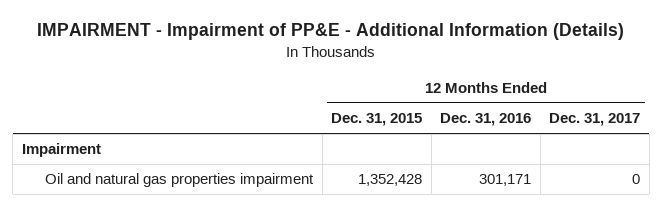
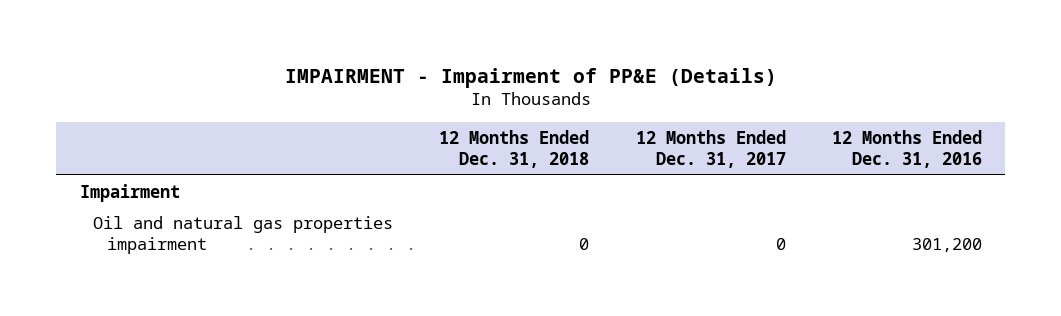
- IMPAIRMENT - Impairment of PP&E - Additional Information (Details)
+ IMPAIRMENT - Impairment of PP&E (Details)
- | 12 Months Ended Dec. 31, 2015 | 12 Months Ended Dec. 31, 2016 | 12 Months Ended Dec. 31, 2017
+ | 12 Months Ended Dec. 31, 2018 | 12 Months Ended Dec. 31, 2017 | 12 Months Ended Dec. 31, 2016
- Oil and natural gas properties impairment | 1,352,428 | 301,171 | 0
+ Oil and natural gas properties impairment | 0 | 0 | 301,200

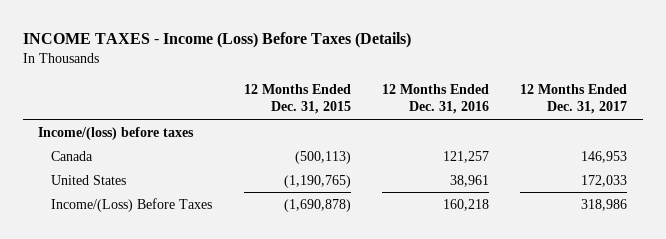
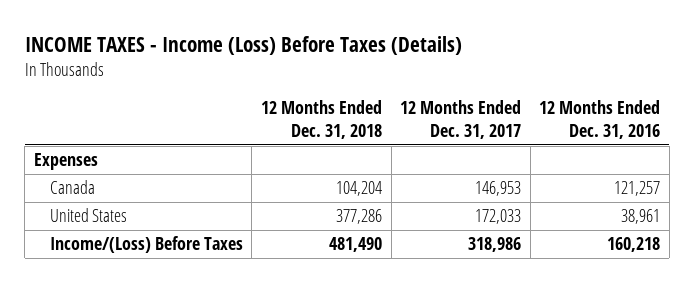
- | 12 Months Ended Dec. 31, 2015 | 12 Months Ended Dec. 31, 2016 | 12 Months Ended Dec. 31, 2017
+ | 12 Months Ended Dec. 31, 2018 | 12 Months Ended Dec. 31, 2017 | 12 Months Ended Dec. 31, 2016
- Income/(loss) before taxes
+ Expenses

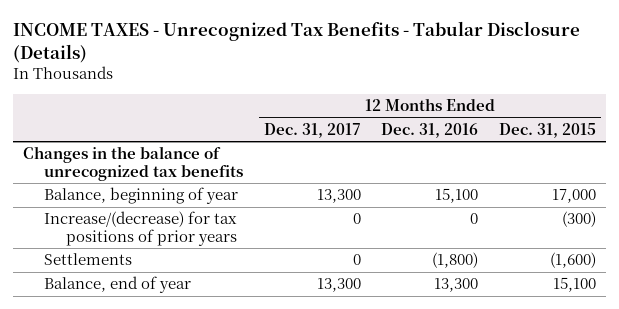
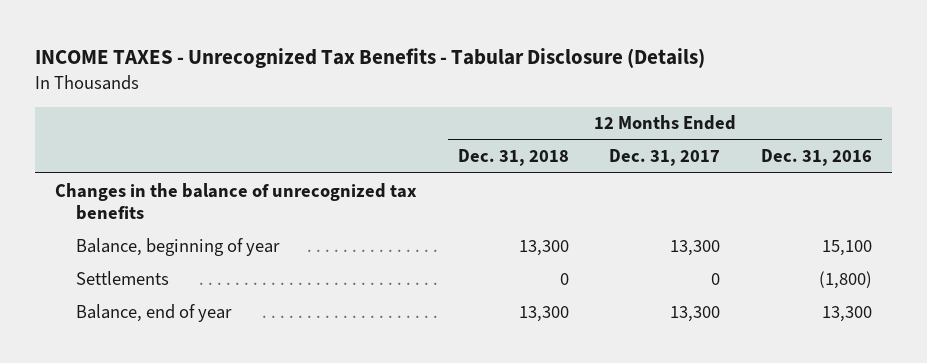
- | 12 Months Ended Dec. 31, 2017 | 12 Months Ended Dec. 31, 2016 | 12 Months Ended Dec. 31, 2015
+ | 12 Months Ended Dec. 31, 2018 | 12 Months Ended Dec. 31, 2017 | 12 Months Ended Dec. 31, 2016
- Increase/(decrease) for tax positions of prior years | 0 | 0 | (300)

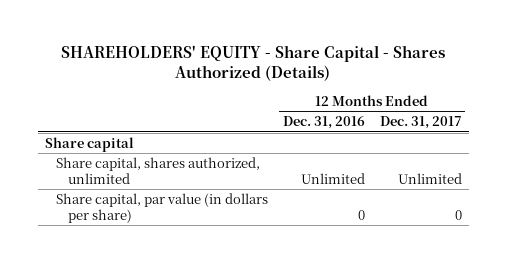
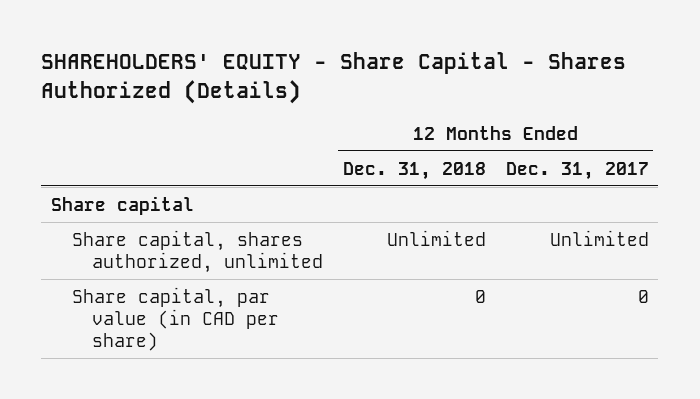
- | 12 Months Ended Dec. 31, 2016 | 12 Months Ended Dec. 31, 2017
+ | 12 Months Ended Dec. 31, 2018 | 12 Months Ended Dec. 31, 2017
- Share capital, par value (in dollars per share) | 0 | 0
+ Share capital, par value (in CAD per share) | 0 | 0

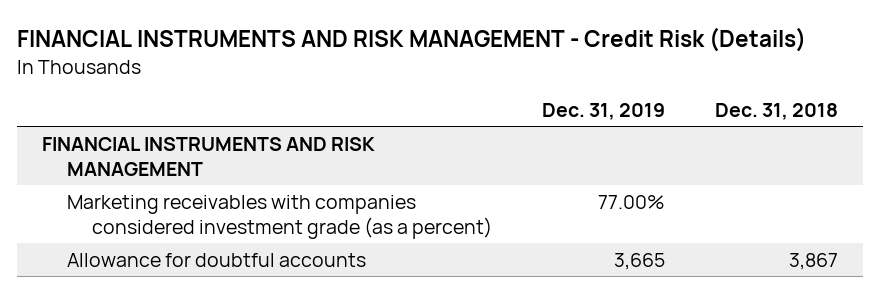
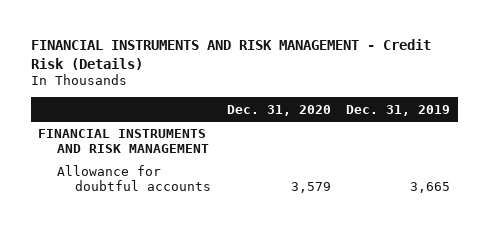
- | Dec. 31, 2019 | Dec. 31, 2018
+ | Dec. 31, 2020 | Dec. 31, 2019
- Marketing receivables with companies considered investment grade (as a percent) | 77.00% |

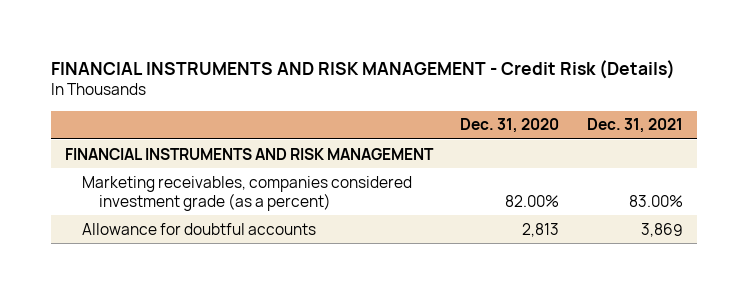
- | Dec. 31, 2020 | Dec. 31, 2019
+ | Dec. 31, 2020 | Dec. 31, 2021
- Allowance for doubtful accounts | 3,579 | 3,665
+ Marketing receivables, companies considered investment grade (as a percent) | 82.00% | 83.00%
+ Allowance for doubtful accounts | 2,813 | 3,869

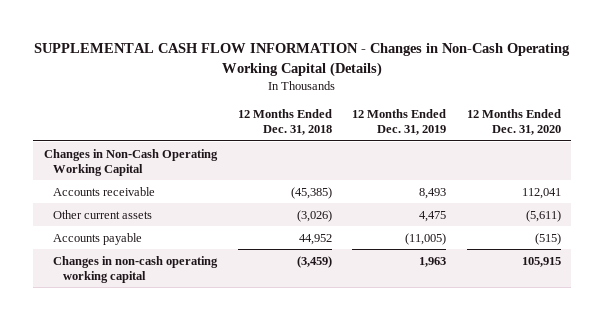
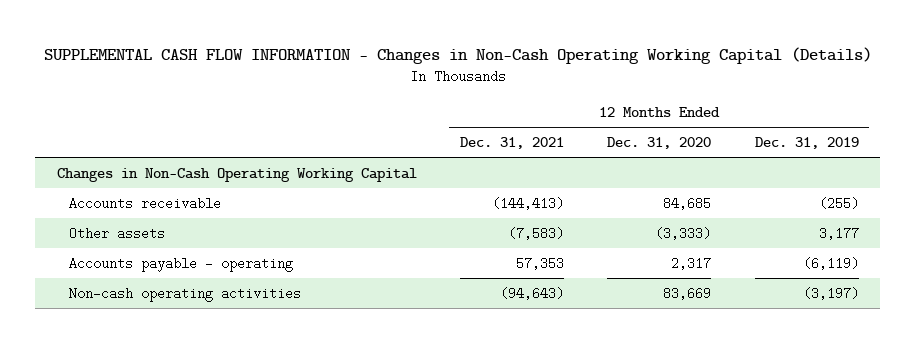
- | 12 Months Ended Dec. 31, 2018 | 12 Months Ended Dec. 31, 2019 | 12 Months Ended Dec. 31, 2020
+ | 12 Months Ended Dec. 31, 2021 | 12 Months Ended Dec. 31, 2020 | 12 Months Ended Dec. 31, 2019
- Accounts receivable | (45,385) | 8,493 | 112,041
- Other current assets | (3,026) | 4,475 | (5,611)
- Accounts payable | 44,952 | (11,005) | (515)
- Changes in non-cash operating working capital | (3,459) | 1,963 | 105,915
+ Accounts receivable | (144,413) | 84,685 | (255)
+ Other assets | (7,583) | (3,333) | 3,177
+ Accounts payable - operating | 57,353 | 2,317 | (6,119)
+ Non-cash operating activities | (94,643) | 83,669 | (3,197)

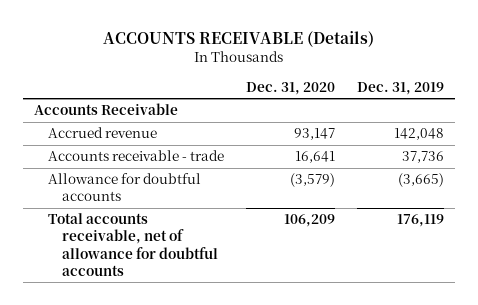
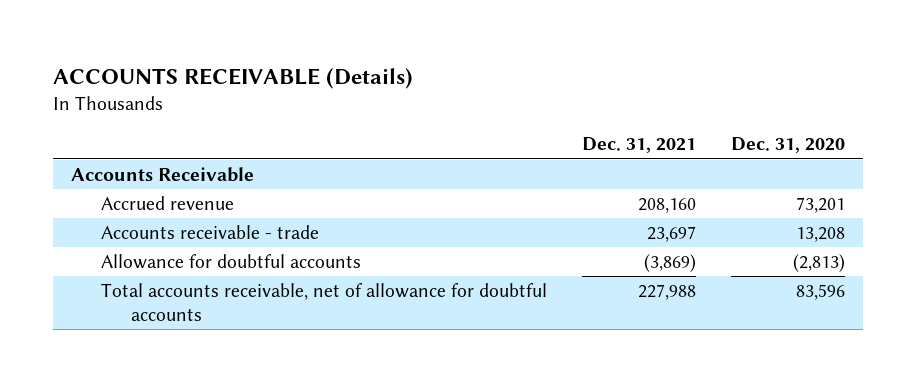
- | Dec. 31, 2020 | Dec. 31, 2019
+ | Dec. 31, 2021 | Dec. 31, 2020
- Accrued revenue | 93,147 | 142,048
- Accounts receivable - trade | 16,641 | 37,736
- Allowance for doubtful accounts | (3,579) | (3,665)
- Total accounts receivable, net of allowance for doubtful accounts | 106,209 | 176,119
+ Accrued revenue | 208,160 | 73,201
+ Accounts receivable - trade | 23,697 | 13,208
+ Allowance for doubtful accounts | (3,869) | (2,813)
+ Total accounts receivable, net of allowance for doubtful accounts | 227,988 | 83,596

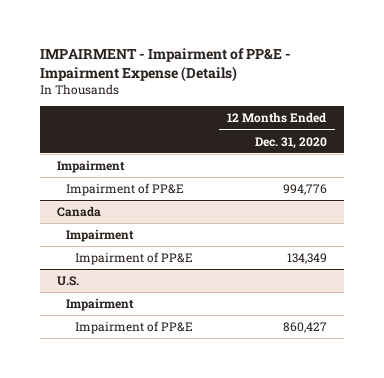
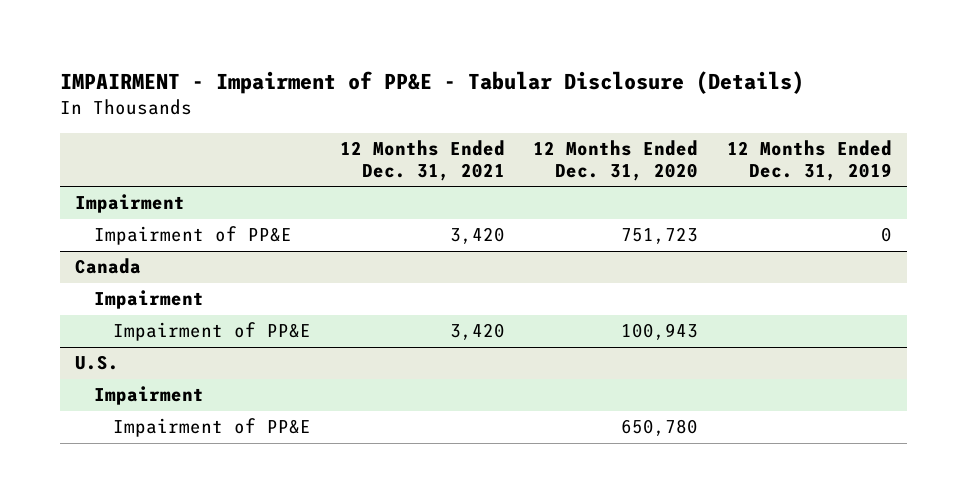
- IMPAIRMENT - Impairment of PP&E - Impairment Expense (Details)
+ IMPAIRMENT - Impairment of PP&E - Tabular Disclosure (Details)
- | 12 Months Ended Dec. 31, 2020
+ | 12 Months Ended Dec. 31, 2021 | 12 Months Ended Dec. 31, 2020 | 12 Months Ended Dec. 31, 2019
- Impairment of PP&E | 994,776
+ Impairment of PP&E | 3,420 | 751,723 | 0
@ Canada
- Impairment of PP&E | 134,349
+ Impairment of PP&E | 3,420 | 100,943 |
@ U.S.
- Impairment of PP&E | 860,427
+ Impairment of PP&E | | 650,780 |

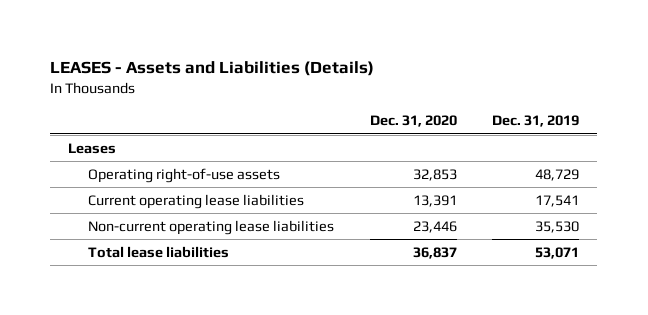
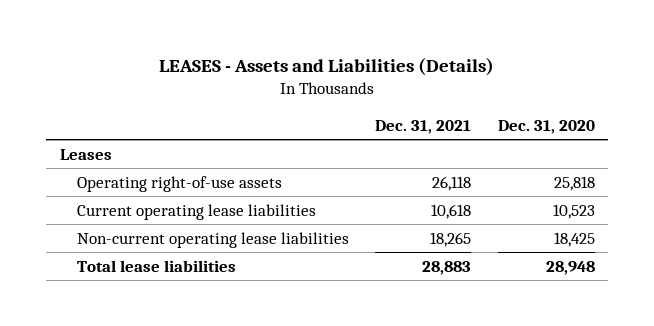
- | Dec. 31, 2020 | Dec. 31, 2019
+ | Dec. 31, 2021 | Dec. 31, 2020
- Operating right-of-use assets | 32,853 | 48,729
- Current operating lease liabilities | 13,391 | 17,541
- Non-current operating lease liabilities | 23,446 | 35,530
- Total lease liabilities | 36,837 | 53,071
+ Operating right-of-use assets | 26,118 | 25,818
+ Current operating lease liabilities | 10,618 | 10,523
+ Non-current operating lease liabilities | 18,265 | 18,425
+ Total lease liabilities | 28,883 | 28,948

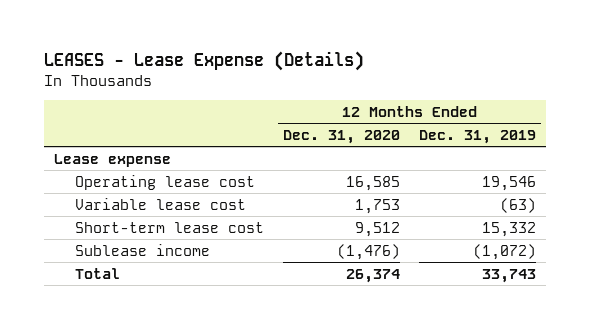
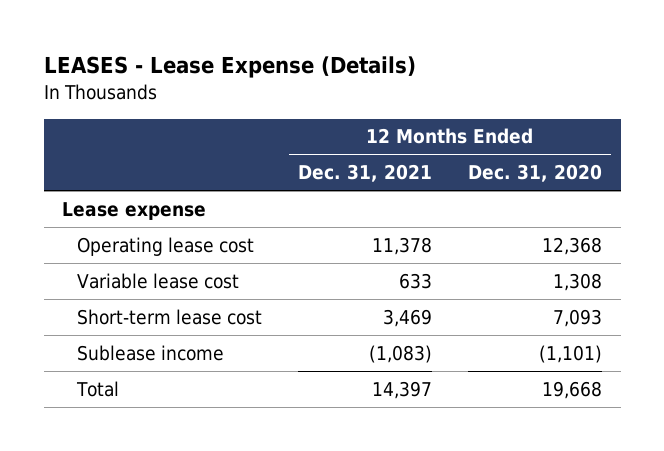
- | 12 Months Ended Dec. 31, 2020 | 12 Months Ended Dec. 31, 2019
+ | 12 Months Ended Dec. 31, 2021 | 12 Months Ended Dec. 31, 2020
- Operating lease cost | 16,585 | 19,546
- Variable lease cost | 1,753 | (63)
- Short-term lease cost | 9,512 | 15,332
- Sublease income | (1,476) | (1,072)
- Total | 26,374 | 33,743
+ Operating lease cost | 11,378 | 12,368
+ Variable lease cost | 633 | 1,308
+ Short-term lease cost | 3,469 | 7,093
+ Sublease income | (1,083) | (1,101)
+ Total | 14,397 | 19,668

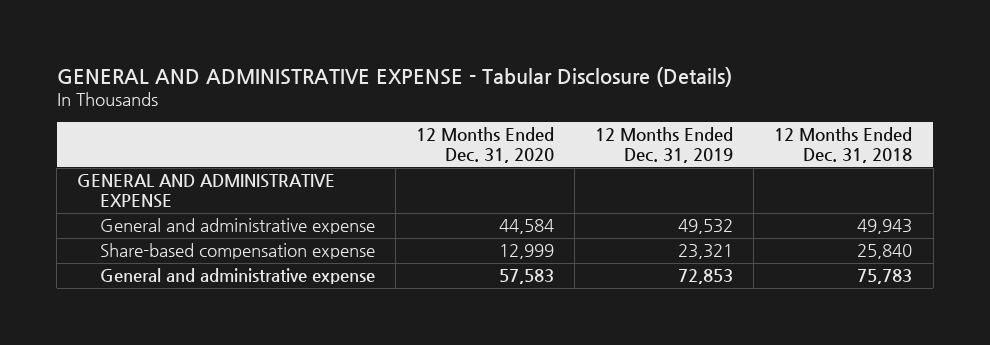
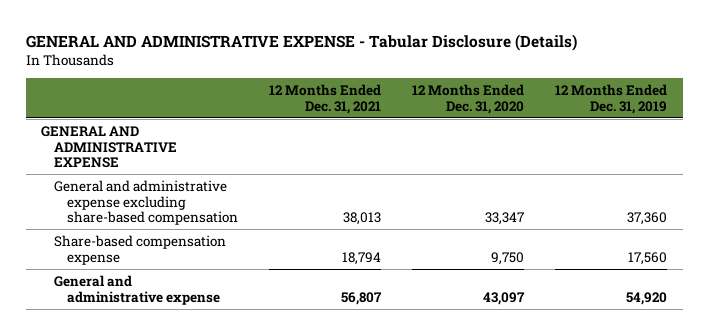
- | 12 Months Ended Dec. 31, 2020 | 12 Months Ended Dec. 31, 2019 | 12 Months Ended Dec. 31, 2018
+ | 12 Months Ended Dec. 31, 2021 | 12 Months Ended Dec. 31, 2020 | 12 Months Ended Dec. 31, 2019
- General and administrative expense | 44,584 | 49,532 | 49,943
- Share-based compensation expense | 12,999 | 23,321 | 25,840
- General and administrative expense | 57,583 | 72,853 | 75,783
+ General and administrative expense excluding share-based compensation | 38,013 | 33,347 | 37,360
+ Share-based compensation expense | 18,794 | 9,750 | 17,560
+ General and administrative expense | 56,807 | 43,097 | 54,920

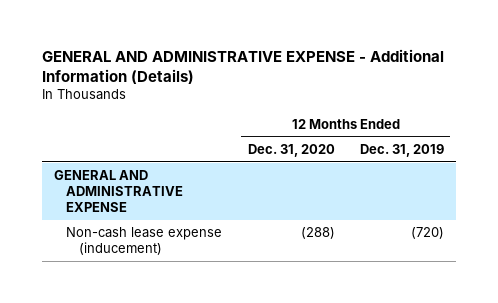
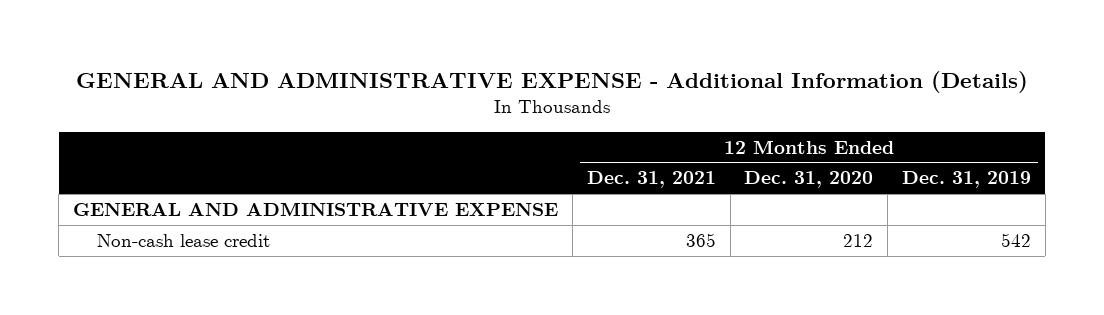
- | 12 Months Ended Dec. 31, 2020 | 12 Months Ended Dec. 31, 2019
+ | 12 Months Ended Dec. 31, 2021 | 12 Months Ended Dec. 31, 2020 | 12 Months Ended Dec. 31, 2019
- Non-cash lease expense (inducement) | (288) | (720)
+ Non-cash lease credit | 365 | 212 | 542

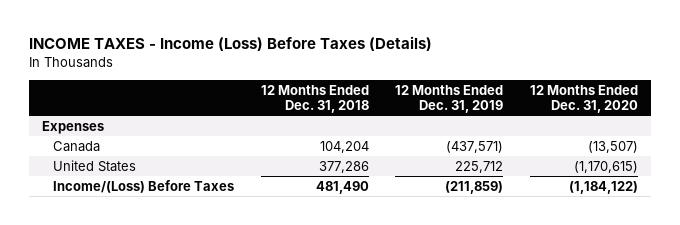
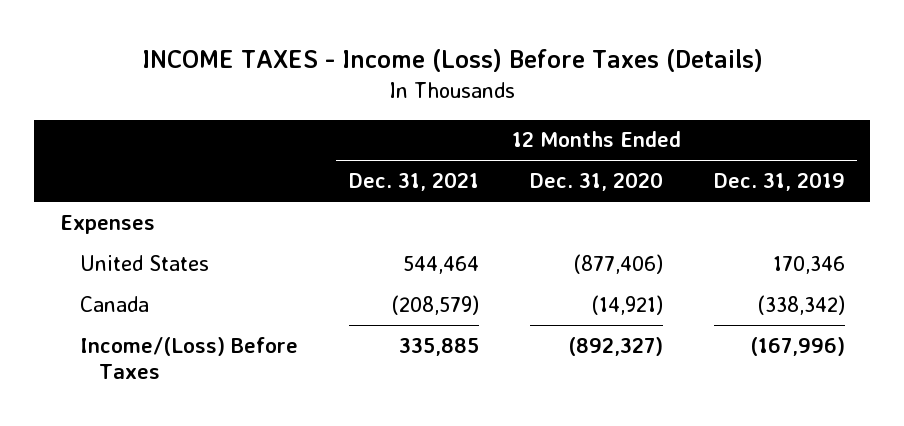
- | 12 Months Ended Dec. 31, 2018 | 12 Months Ended Dec. 31, 2019 | 12 Months Ended Dec. 31, 2020
+ | 12 Months Ended Dec. 31, 2021 | 12 Months Ended Dec. 31, 2020 | 12 Months Ended Dec. 31, 2019
- Canada | 104,204 | (437,571) | (13,507)
- United States | 377,286 | 225,712 | (1,170,615)
- Income/(Loss) Before Taxes | 481,490 | (211,859) | (1,184,122)
+ United States | 544,464 | (877,406) | 170,346
+ Canada | (208,579) | (14,921) | (338,342)
+ Income/(Loss) Before Taxes | 335,885 | (892,327) | (167,996)

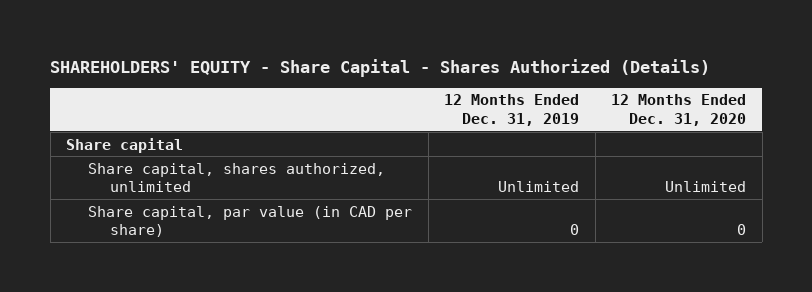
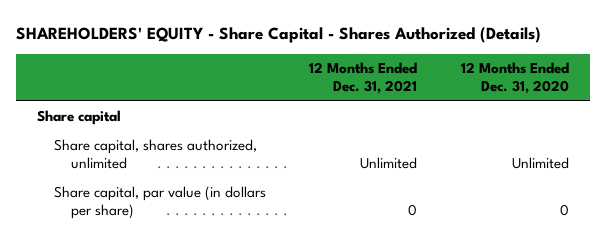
- | 12 Months Ended Dec. 31, 2019 | 12 Months Ended Dec. 31, 2020
+ | 12 Months Ended Dec. 31, 2021 | 12 Months Ended Dec. 31, 2020
- Share capital, par value (in CAD per share) | 0 | 0
+ Share capital, par value (in dollars per share) | 0 | 0

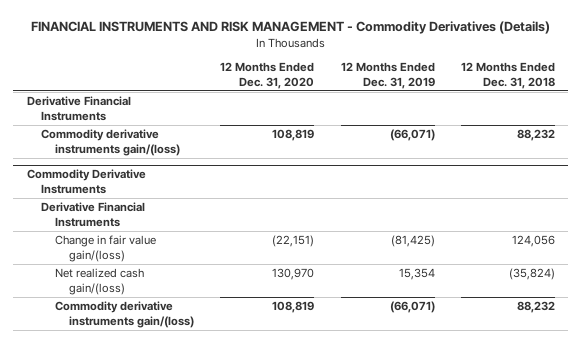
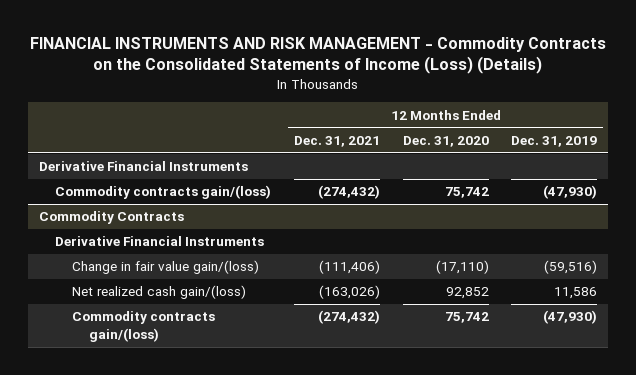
- FINANCIAL INSTRUMENTS AND RISK MANAGEMENT - Commodity Derivatives (Details)
+ FINANCIAL INSTRUMENTS AND RISK MANAGEMENT - Commodity Contracts on the Consolidated Statements of Income (Loss) (Details)
- | 12 Months Ended Dec. 31, 2020 | 12 Months Ended Dec. 31, 2019 | 12 Months Ended Dec. 31, 2018
+ | 12 Months Ended Dec. 31, 2021 | 12 Months Ended Dec. 31, 2020 | 12 Months Ended Dec. 31, 2019
- Commodity derivative instruments gain/(loss) | 108,819 | (66,071) | 88,232
- Commodity Derivative Instruments
+ Commodity contracts gain/(loss) | (274,432) | 75,742 | (47,930)
+ Commodity Contracts
- Change in fair value gain/(loss) | (22,151) | (81,425) | 124,056
- Net realized cash gain/(loss) | 130,970 | 15,354 | (35,824)
- Commodity derivative instruments gain/(loss) | 108,819 | (66,071) | 88,232
+ Change in fair value gain/(loss) | (111,406) | (17,110) | (59,516)
+ Net realized cash gain/(loss) | (163,026) | 92,852 | 11,586
+ Commodity contracts gain/(loss) | (274,432) | 75,742 | (47,930)

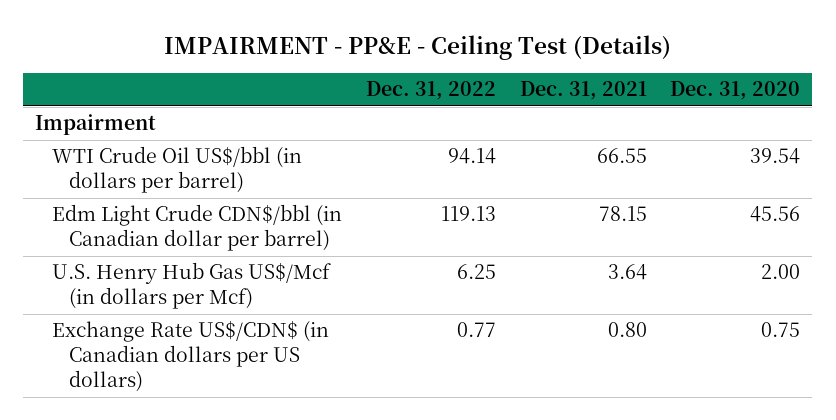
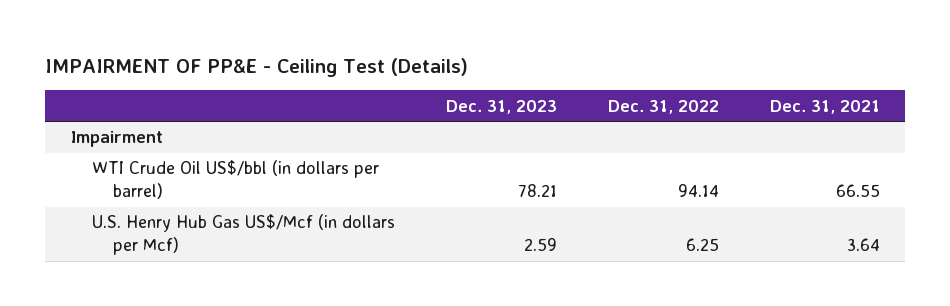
- IMPAIRMENT - PP&E - Ceiling Test (Details)
+ IMPAIRMENT OF PP&E - Ceiling Test (Details)
- | Dec. 31, 2022 | Dec. 31, 2021 | Dec. 31, 2020
+ | Dec. 31, 2023 | Dec. 31, 2022 | Dec. 31, 2021
- Edm Light Crude CDN$/bbl (in Canadian dollar per barrel) | 119.13 | 78.15 | 45.56
- Exchange Rate US$/CDN$ (in Canadian dollars per US dollars) | 0.77 | 0.80 | 0.75

